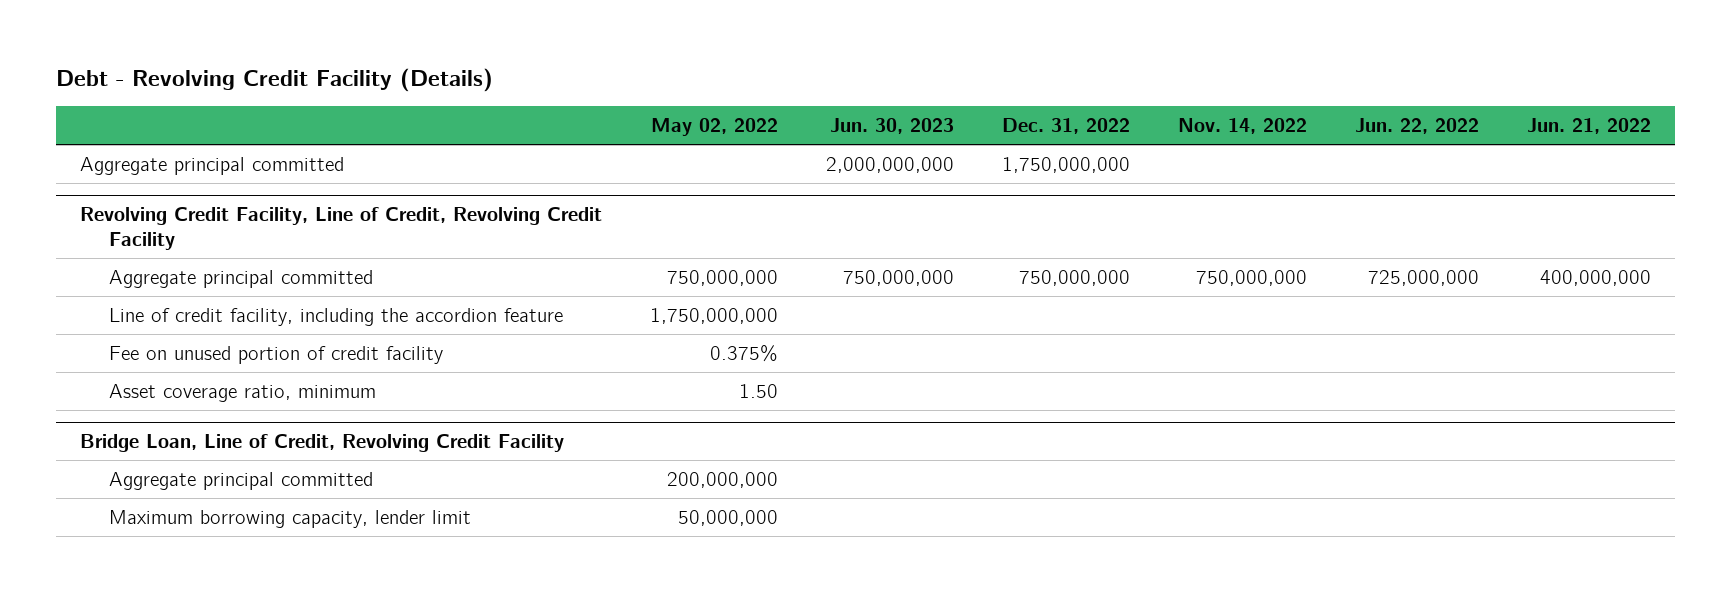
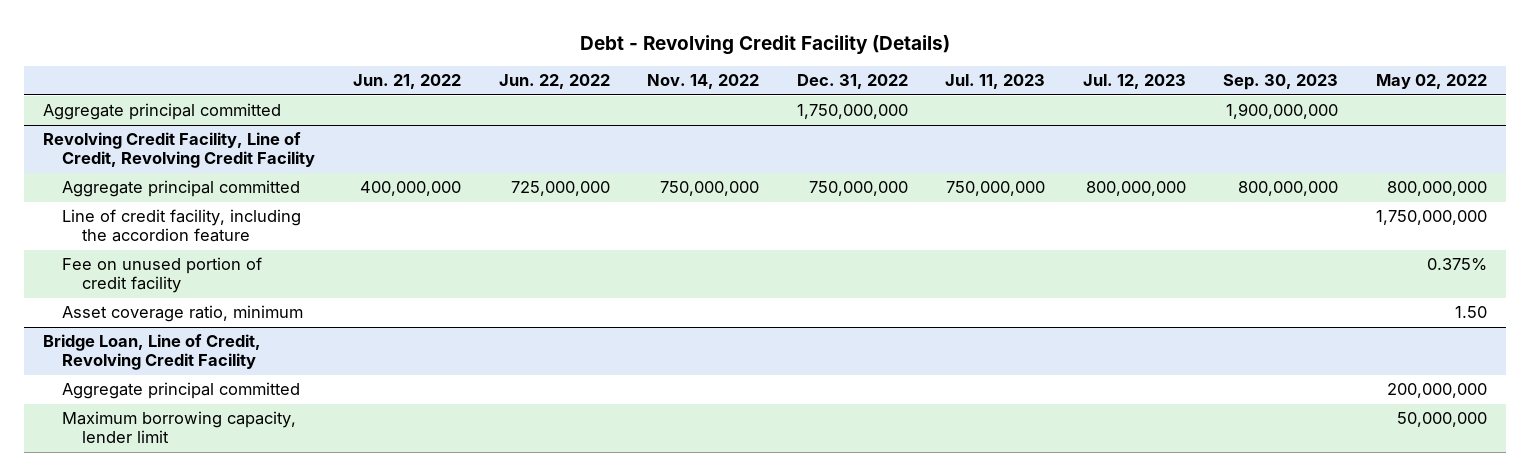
- | May 02, 2022 | Jun. 30, 2023 | Dec. 31, 2022 | Nov. 14, 2022 | Jun. 22, 2022 | Jun. 21, 2022
+ | Jun. 21, 2022 | Jun. 22, 2022 | Nov. 14, 2022 | Dec. 31, 2022 | Jul. 11, 2023 | Jul. 12, 2023 | Sep. 30, 2023 | May 02, 2022
@ Revolving Credit Facility, Line of Credit, Revolving Credit Facility
- Aggregate principal committed | 750,000,000 | 750,000,000 | 750,000,000 | 750,000,000 | 725,000,000 | 400,000,000
+ Aggregate principal committed | 400,000,000 | 725,000,000 | 750,000,000 | 750,000,000 | 750,000,000 | 800,000,000 | 800,000,000 | 800,000,000

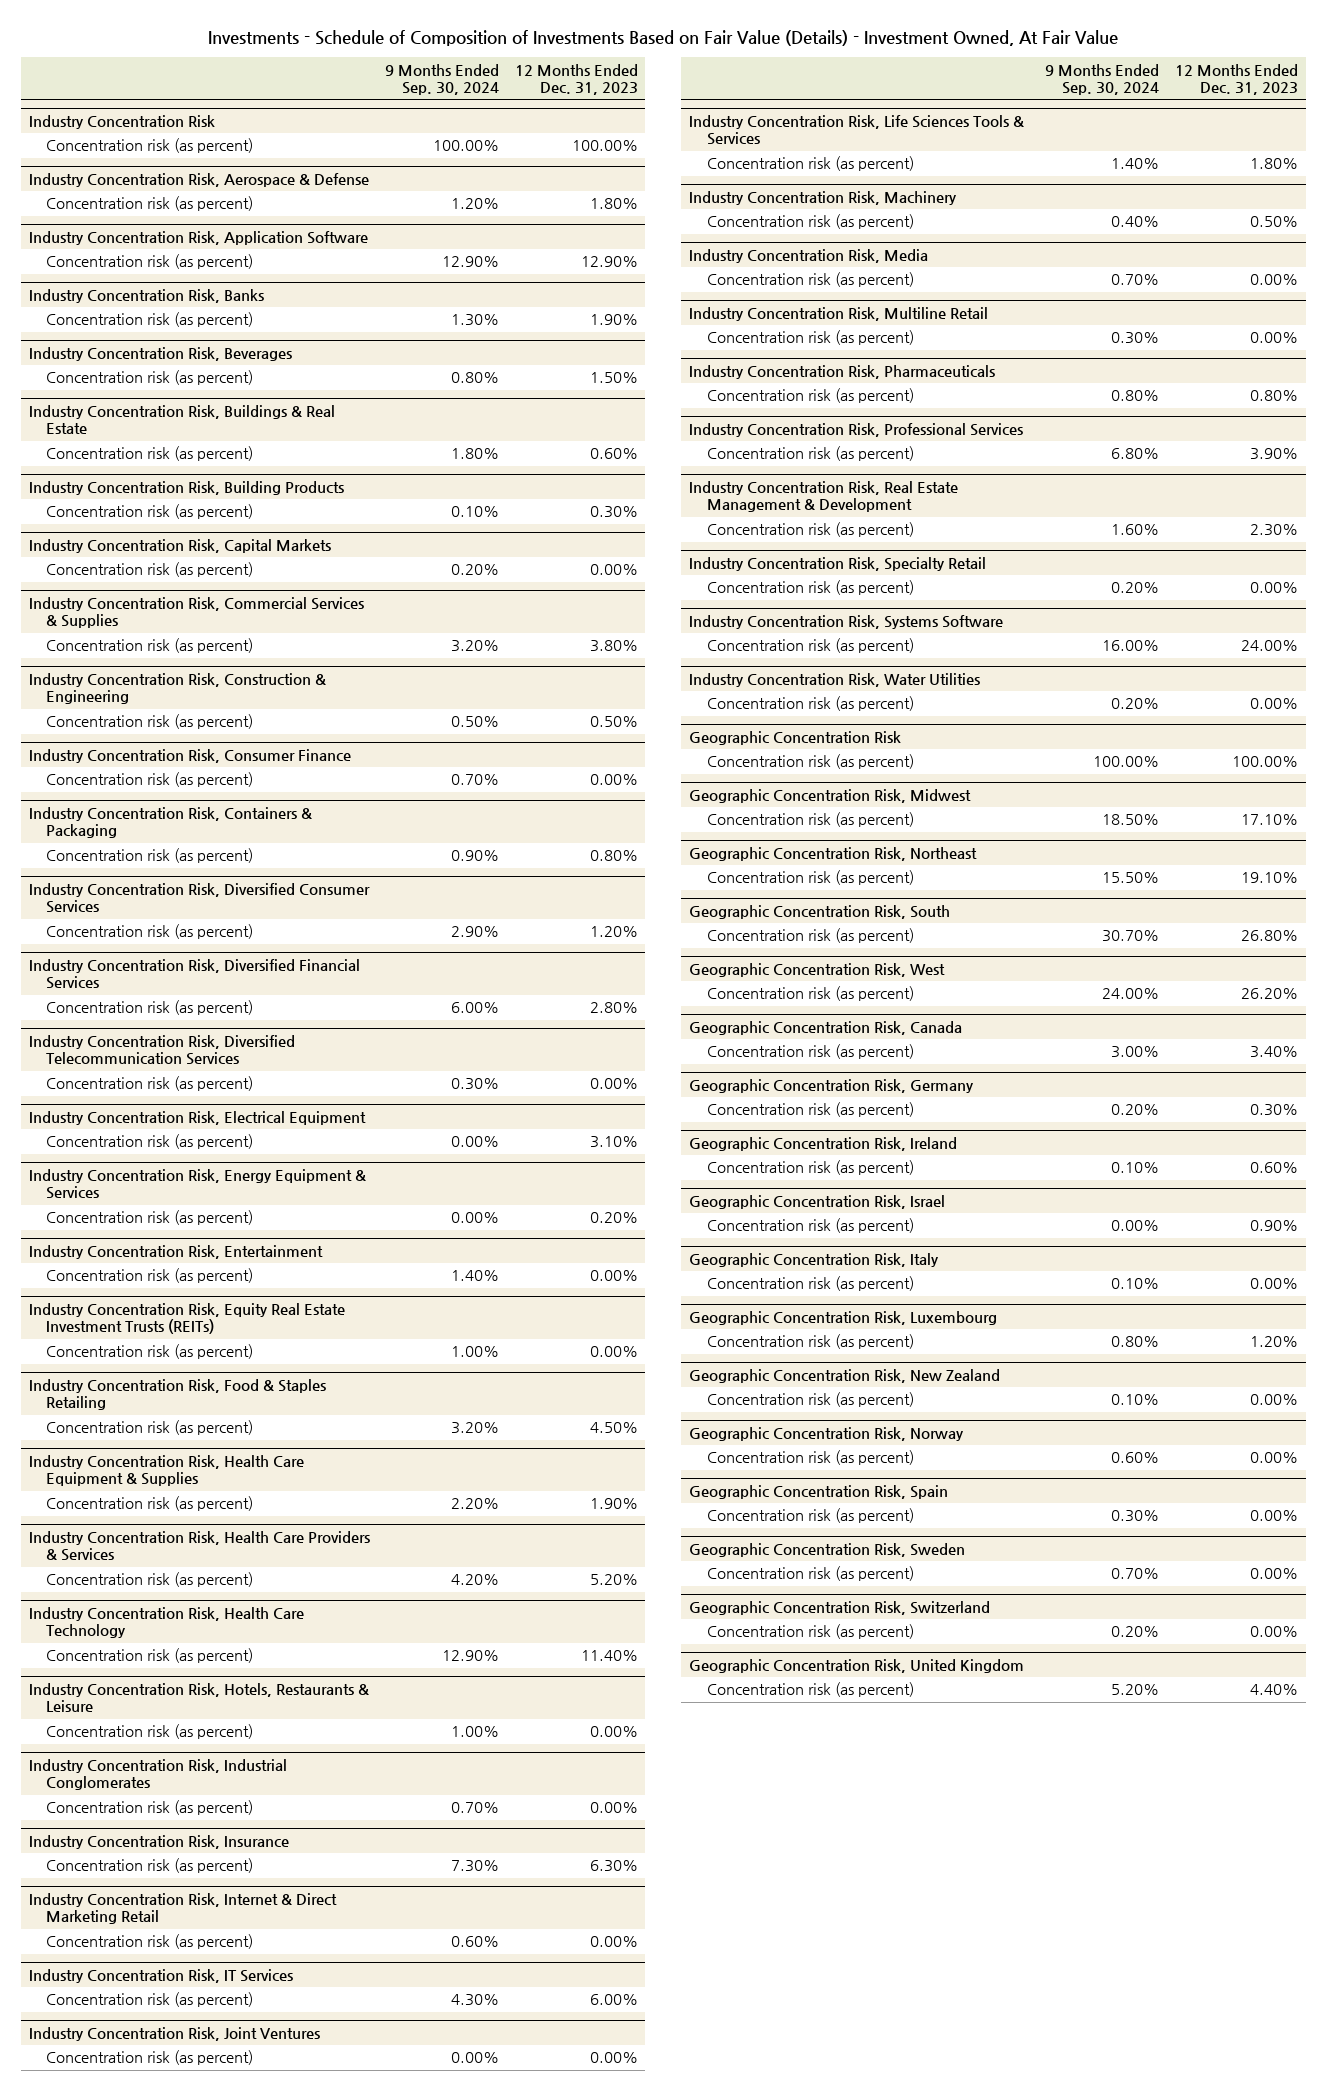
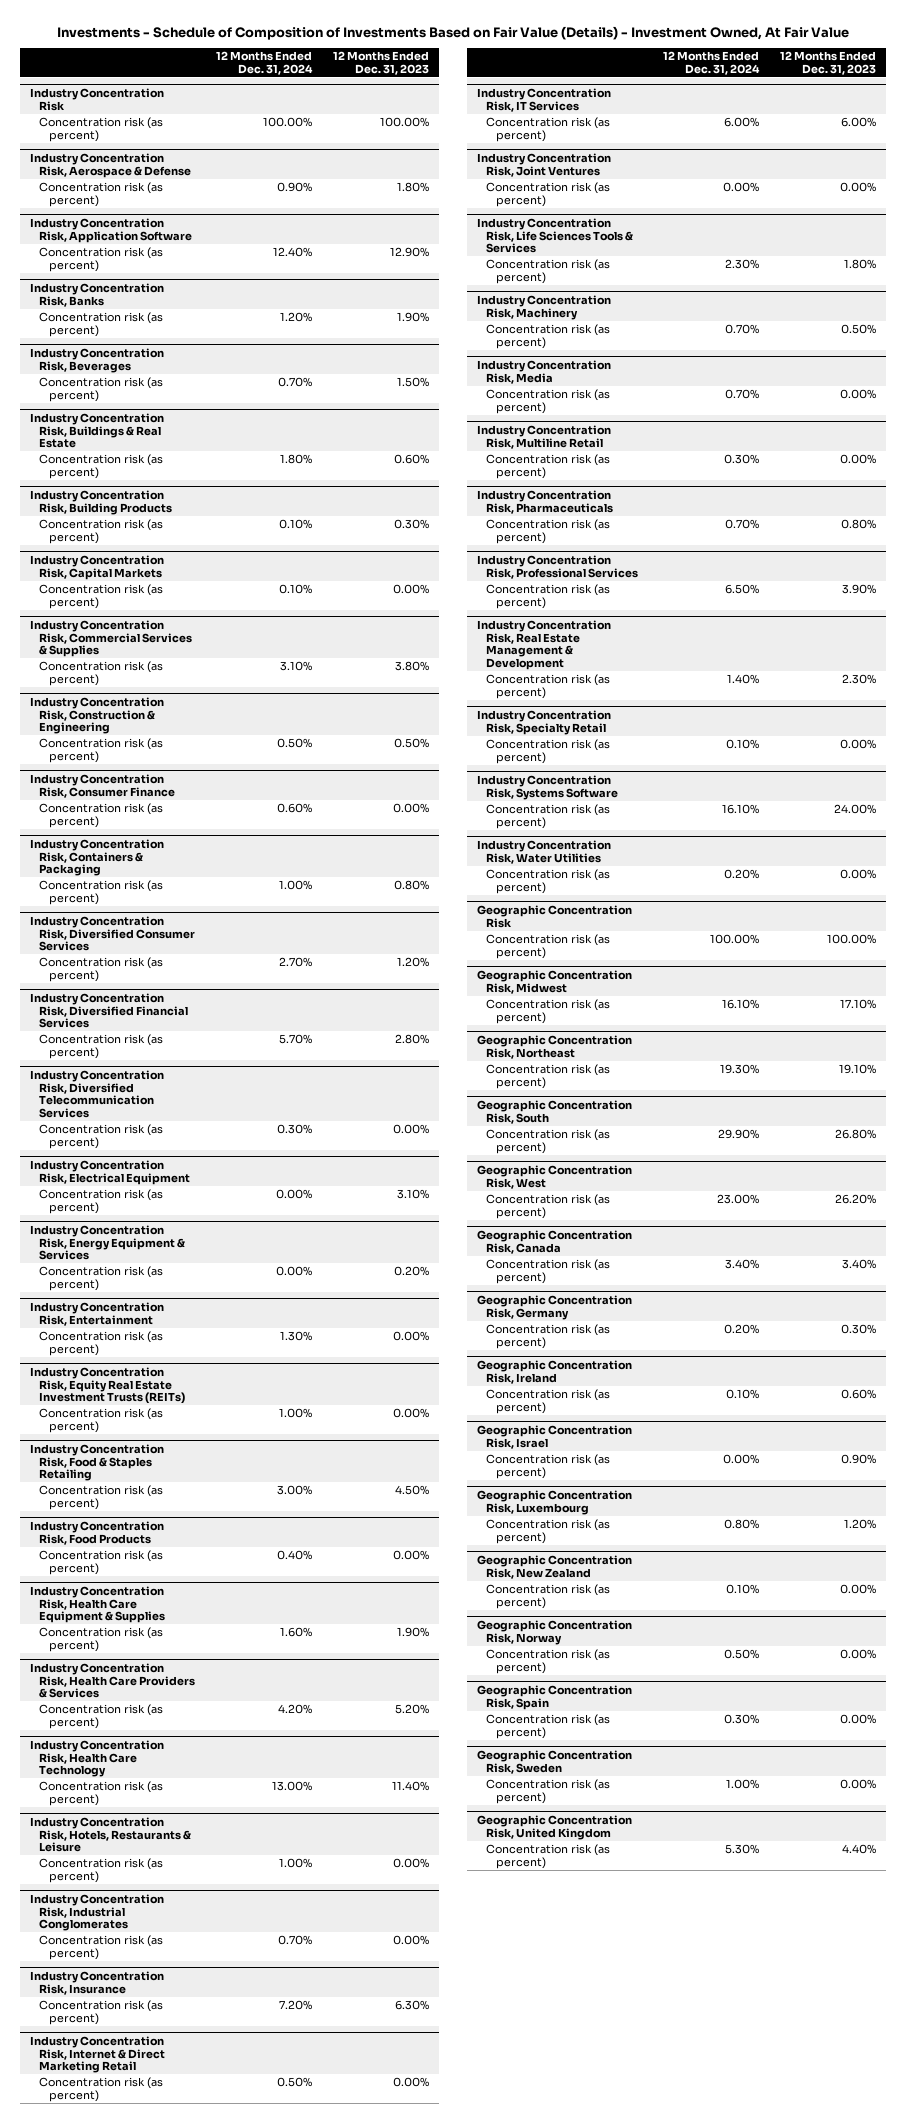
- | 9 Months Ended Sep. 30, 2024 | 12 Months Ended Dec. 31, 2023
+ | 12 Months Ended Dec. 31, 2024 | 12 Months Ended Dec. 31, 2023
+ Industry Concentration Risk, Food Products
+ Concentration risk (as percent) | 0.40% | 0.00%
- Geographic Concentration Risk, Italy
- Concentration risk (as percent) | 0.10% | 0.00%
- Geographic Concentration Risk, Switzerland
- Concentration risk (as percent) | 0.20% | 0.00%

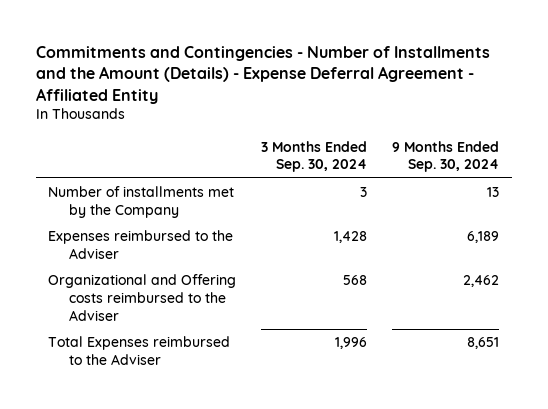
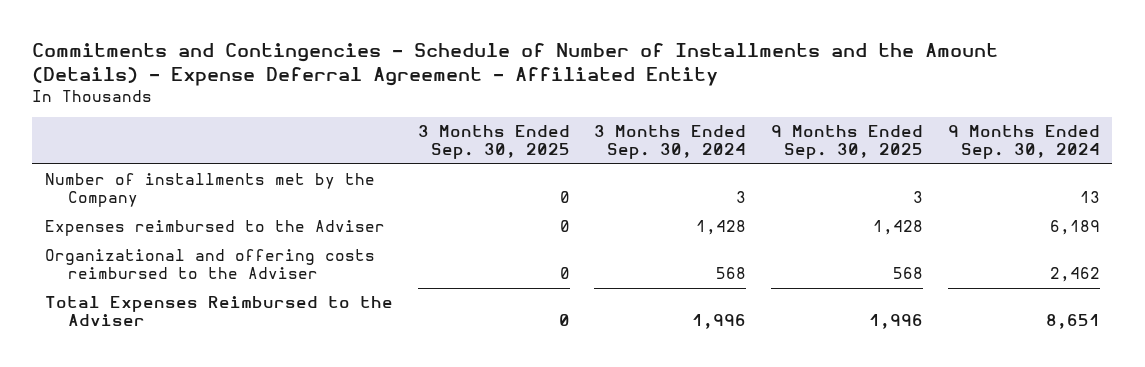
- Commitments and Contingencies - Number of Installments and the Amount (Details) - Expense Deferral Agreement - Affiliated Entity
+ Commitments and Contingencies - Schedule of Number of Installments and the Amount (Details) - Expense Deferral Agreement - Affiliated Entity
- | 3 Months Ended Sep. 30, 2024 | 9 Months Ended Sep. 30, 2024
+ | 3 Months Ended Sep. 30, 2025 | 3 Months Ended Sep. 30, 2024 | 9 Months Ended Sep. 30, 2025 | 9 Months Ended Sep. 30, 2024
- Organizational and Offering costs reimbursed to the Adviser | 568 | 2,462
- Total Expenses reimbursed to the Adviser | 1,996 | 8,651
+ Organizational and offering costs reimbursed to the Adviser | 0 | 568 | 568 | 2,462
+ Total Expenses Reimbursed to the Adviser | 0 | 1,996 | 1,996 | 8,651

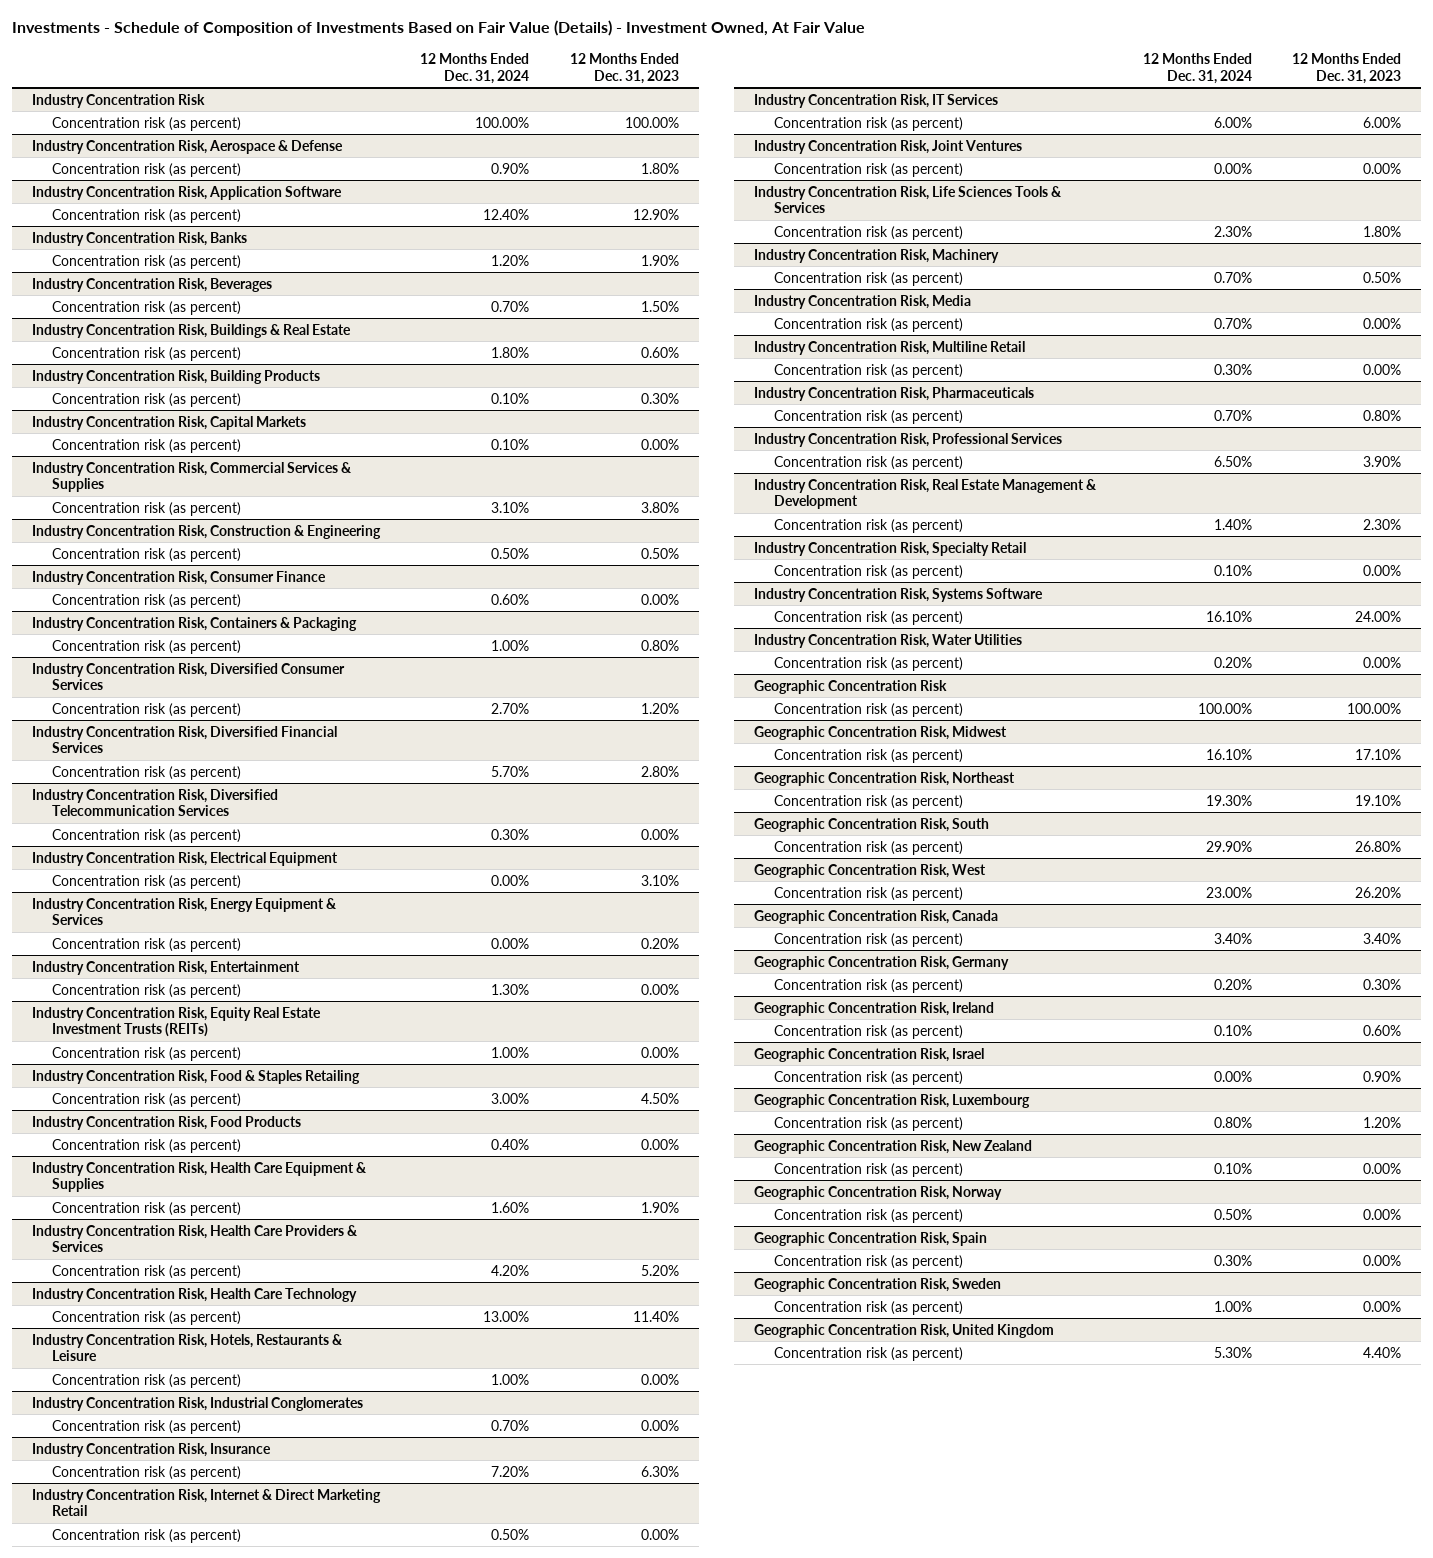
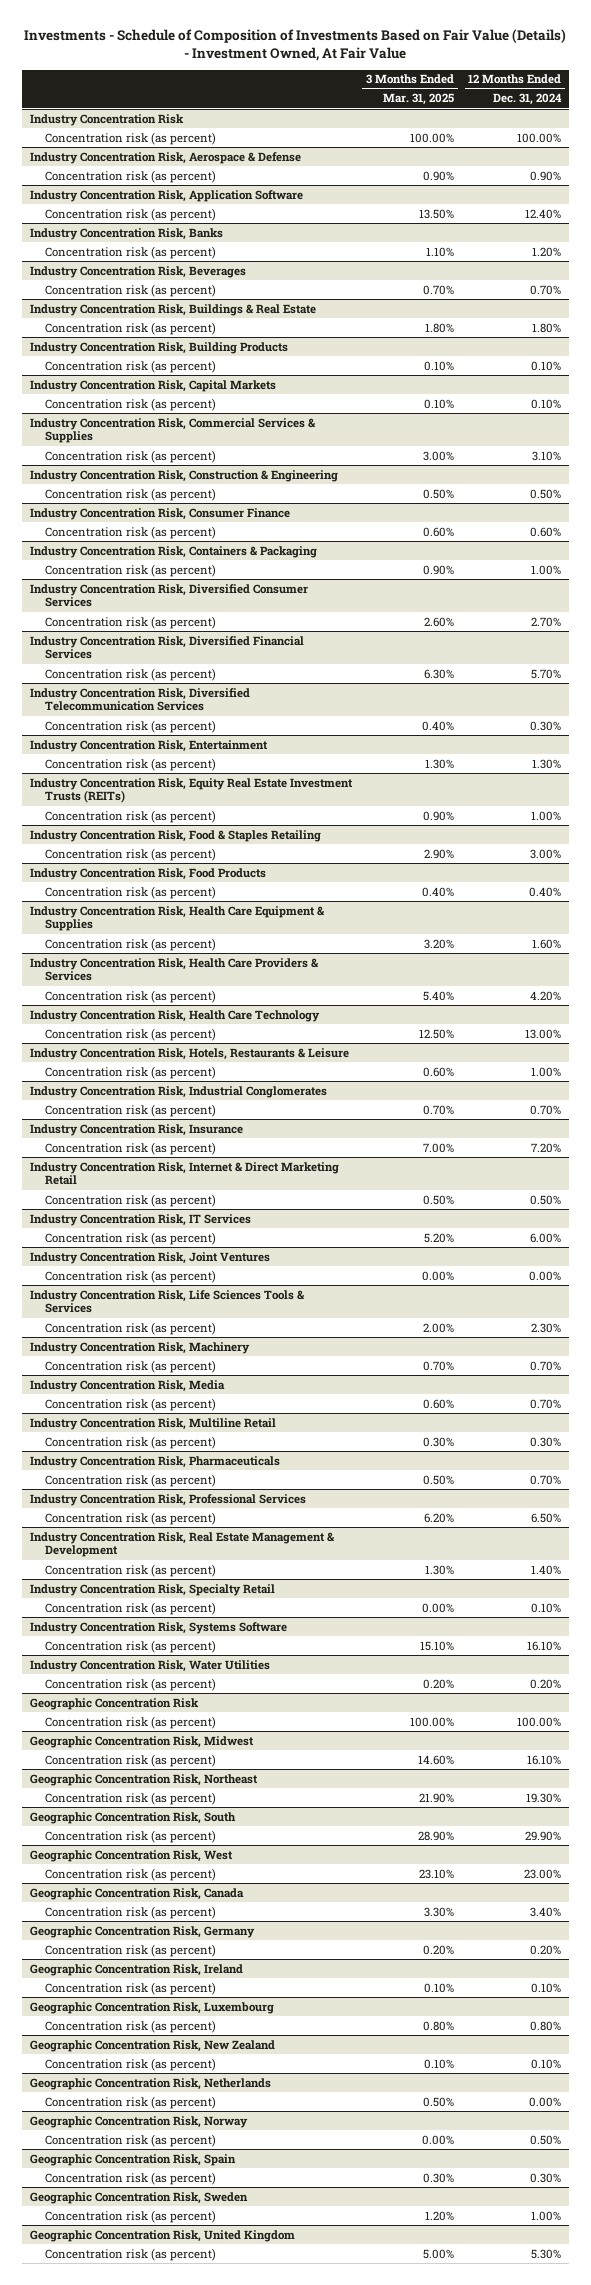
- | 12 Months Ended Dec. 31, 2024 | 12 Months Ended Dec. 31, 2023
+ | 3 Months Ended Mar. 31, 2025 | 12 Months Ended Dec. 31, 2024
- Industry Concentration Risk, Electrical Equipment
- Concentration risk (as percent) | 0.00% | 3.10%
- Industry Concentration Risk, Energy Equipment & Services
- Concentration risk (as percent) | 0.00% | 0.20%
- Geographic Concentration Risk, Israel
- Concentration risk (as percent) | 0.00% | 0.90%
+ Geographic Concentration Risk, Netherlands
+ Concentration risk (as percent) | 0.50% | 0.00%

